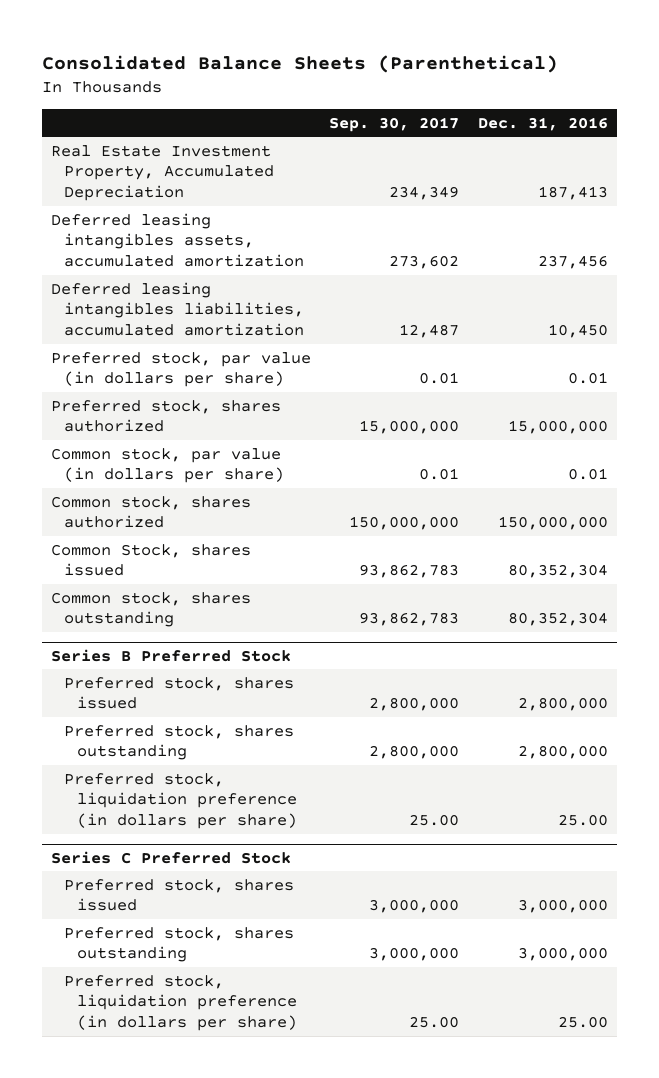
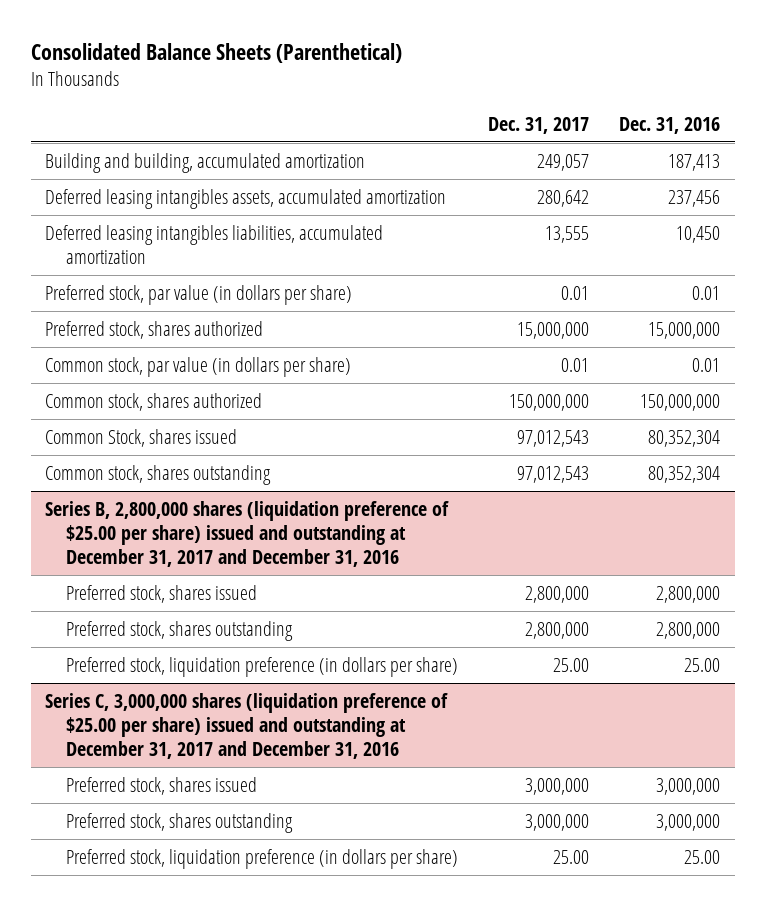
- | Sep. 30, 2017 | Dec. 31, 2016
+ | Dec. 31, 2017 | Dec. 31, 2016
- Real Estate Investment Property, Accumulated Depreciation | 234,349 | 187,413
+ Building and building, accumulated amortization | 249,057 | 187,413
- Series B Preferred Stock
+ Series B, 2,800,000 shares (liquidation preference of $25.00 per share) issued and outstanding at December 31, 2017 and December 31, 2016
- Series C Preferred Stock
+ Series C, 3,000,000 shares (liquidation preference of $25.00 per share) issued and outstanding at December 31, 2017 and December 31, 2016

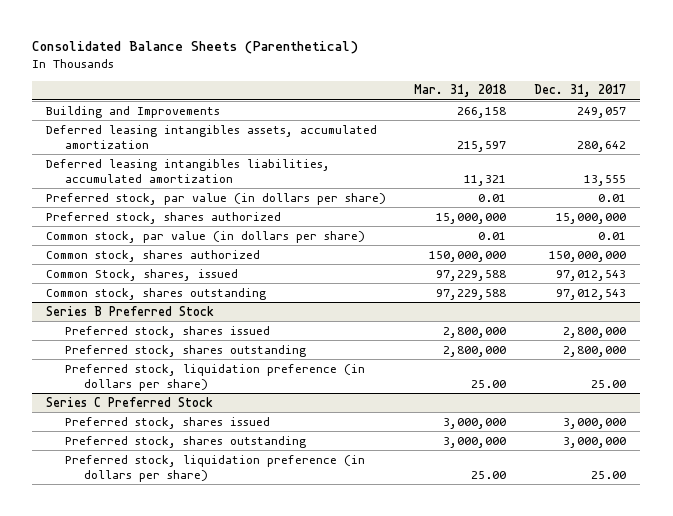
- | Dec. 31, 2017 | Dec. 31, 2016
+ | Mar. 31, 2018 | Dec. 31, 2017
- Building and building, accumulated amortization | 249,057 | 187,413
+ Building and Improvements | 266,158 | 249,057
- Common Stock, shares issued | 97,012,543 | 80,352,304
+ Common Stock, shares, issued | 97,229,588 | 97,012,543
- Series B, 2,800,000 shares (liquidation preference of $25.00 per share) issued and outstanding at December 31, 2017 and December 31, 2016
+ Series B Preferred Stock
- Series C, 3,000,000 shares (liquidation preference of $25.00 per share) issued and outstanding at December 31, 2017 and December 31, 2016
+ Series C Preferred Stock

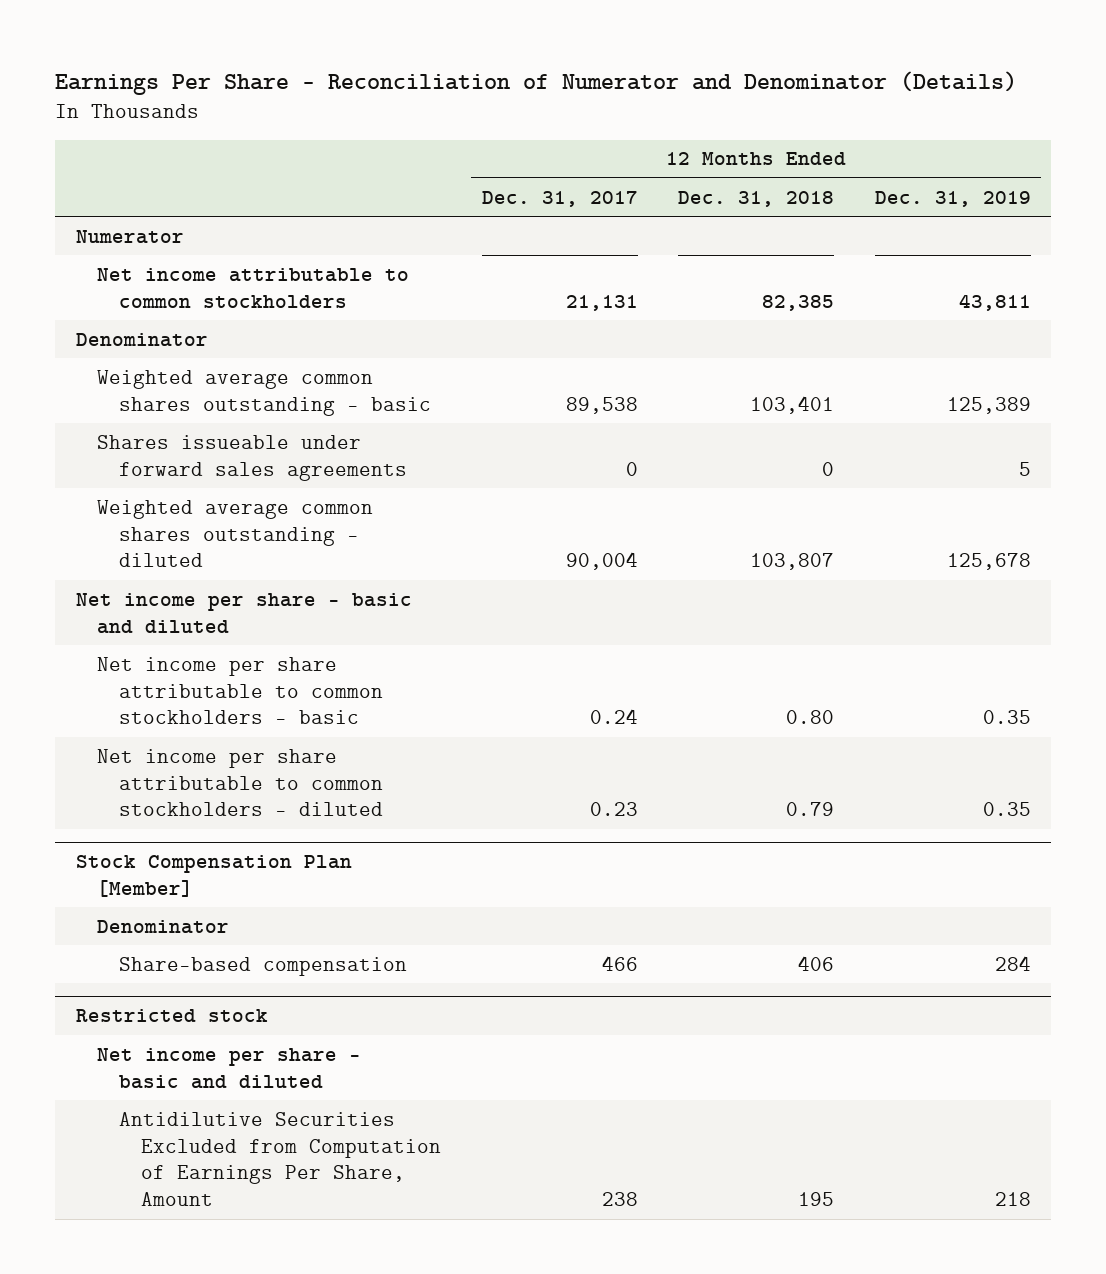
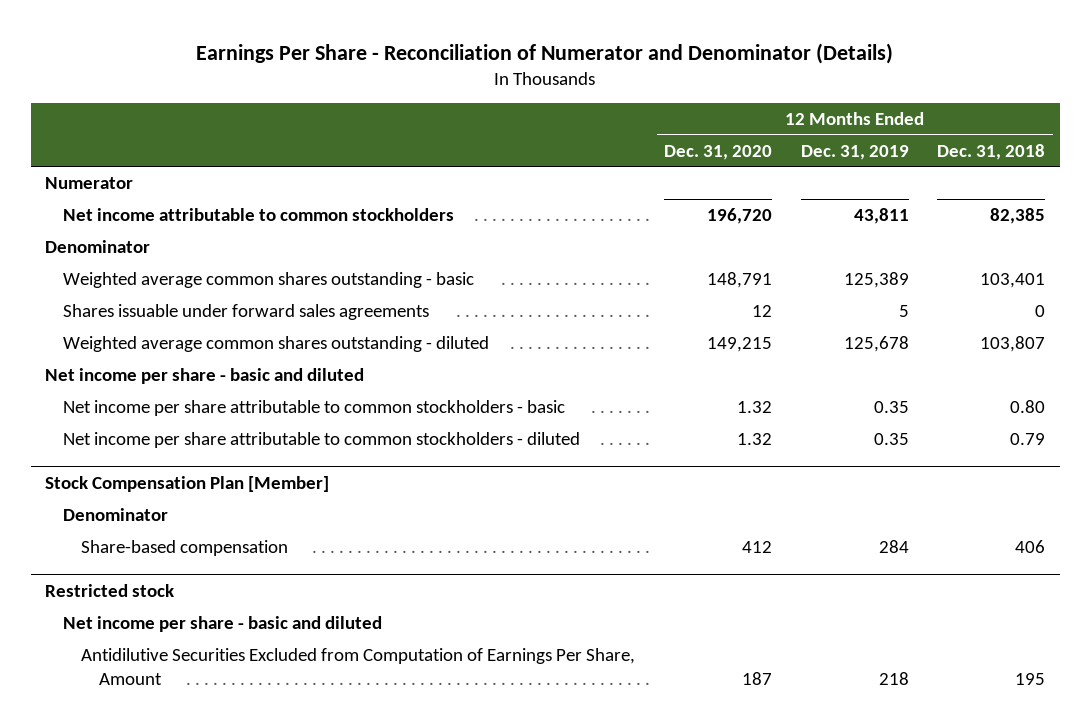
- | 12 Months Ended Dec. 31, 2017 | 12 Months Ended Dec. 31, 2018 | 12 Months Ended Dec. 31, 2019
+ | 12 Months Ended Dec. 31, 2020 | 12 Months Ended Dec. 31, 2019 | 12 Months Ended Dec. 31, 2018
- Shares issueable under forward sales agreements | 0 | 0 | 5
+ Shares issuable under forward sales agreements | 12 | 5 | 0

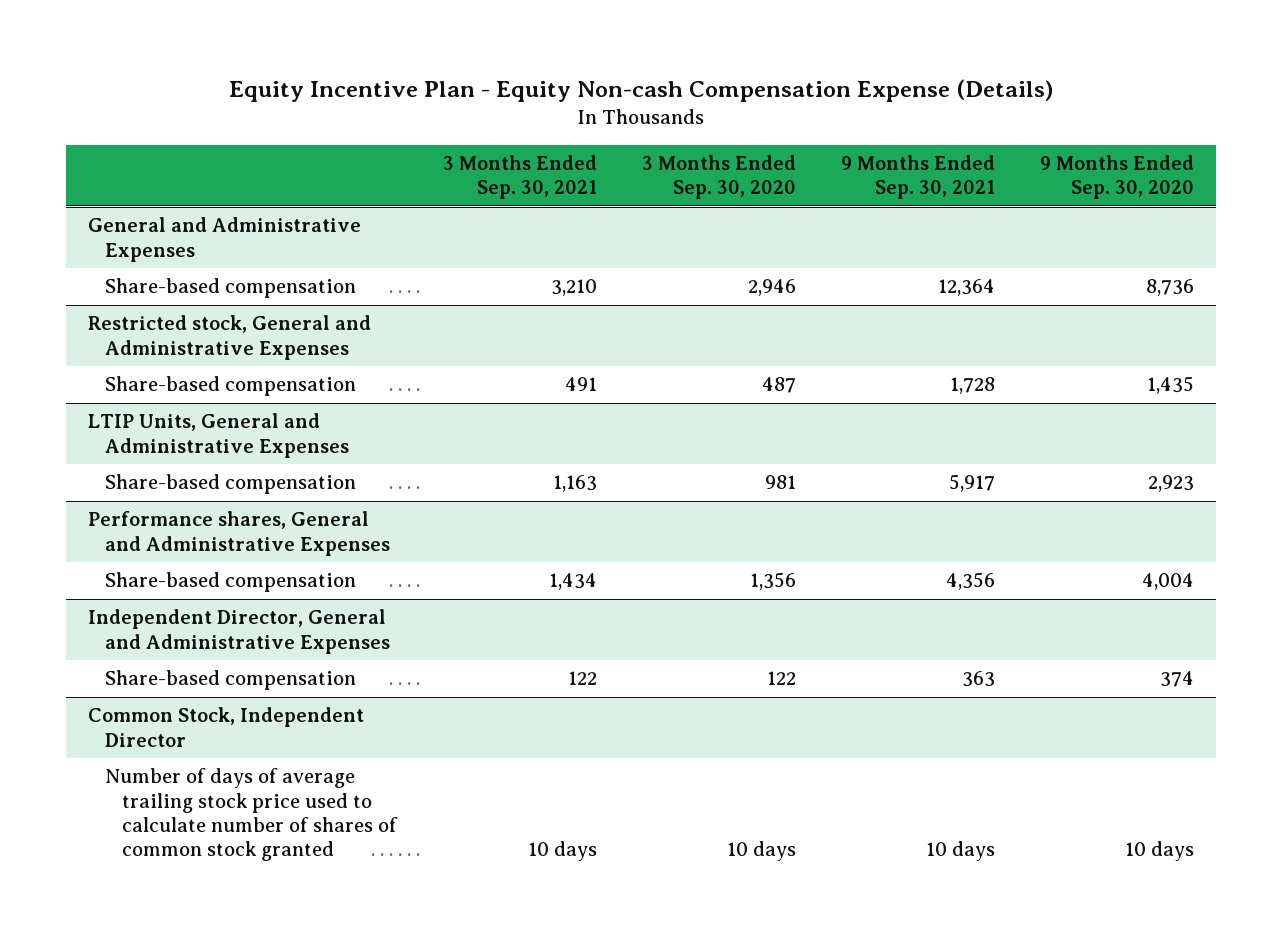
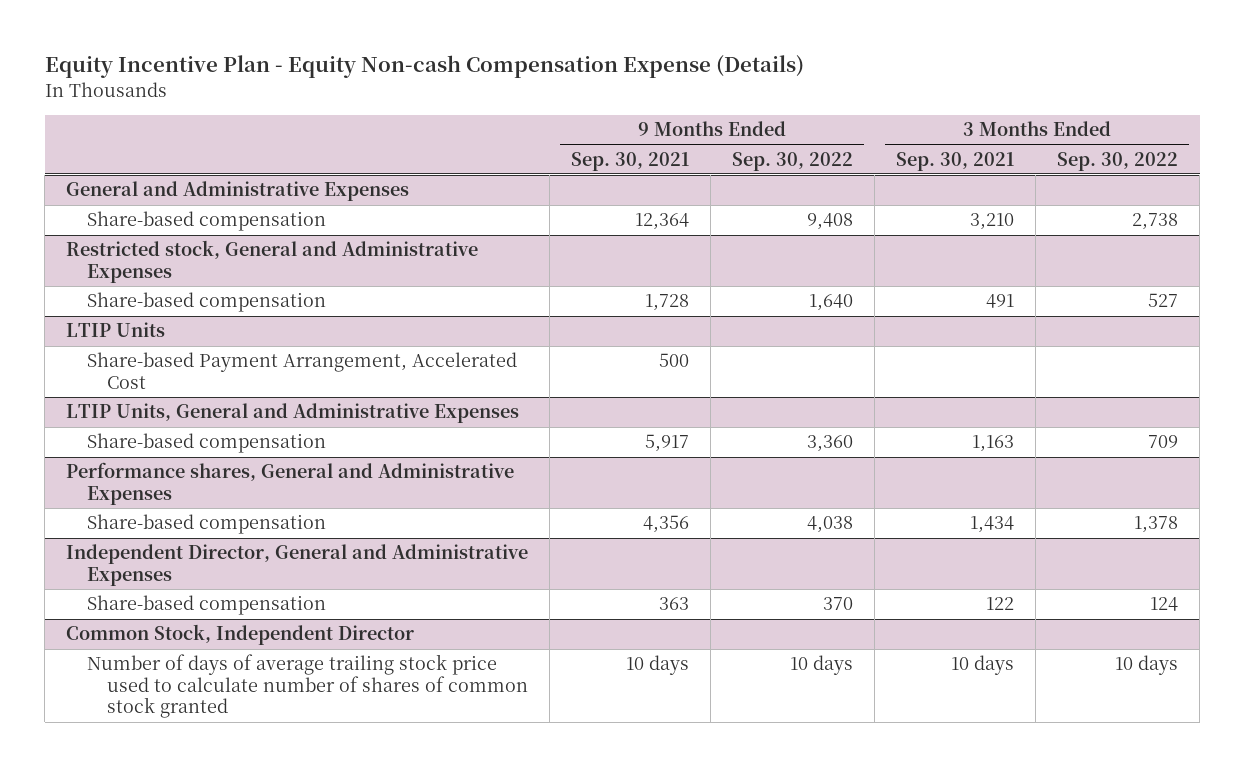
- | 3 Months Ended Sep. 30, 2021 | 3 Months Ended Sep. 30, 2020 | 9 Months Ended Sep. 30, 2021 | 9 Months Ended Sep. 30, 2020
+ | 9 Months Ended Sep. 30, 2021 | 9 Months Ended Sep. 30, 2022 | 3 Months Ended Sep. 30, 2021 | 3 Months Ended Sep. 30, 2022
+ LTIP Units
+ Share-based Payment Arrangement, Accelerated Cost | 500 | | |

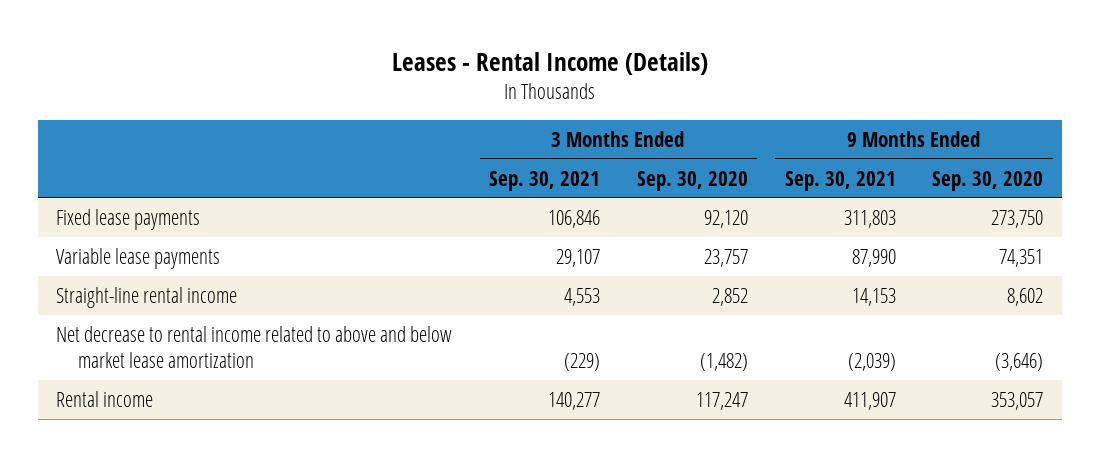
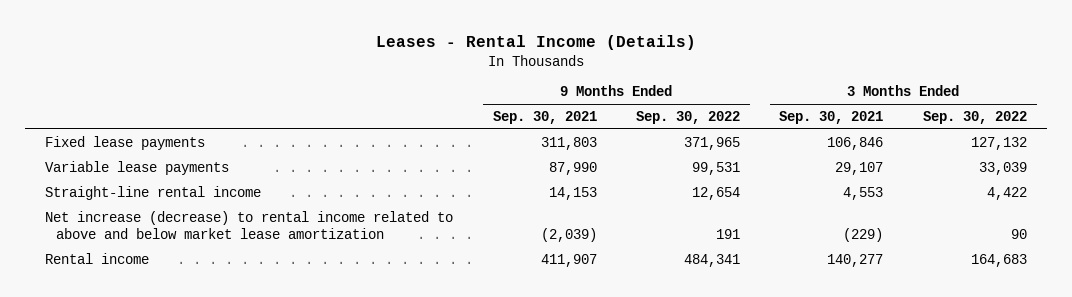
- | 3 Months Ended Sep. 30, 2021 | 3 Months Ended Sep. 30, 2020 | 9 Months Ended Sep. 30, 2021 | 9 Months Ended Sep. 30, 2020
+ | 9 Months Ended Sep. 30, 2021 | 9 Months Ended Sep. 30, 2022 | 3 Months Ended Sep. 30, 2021 | 3 Months Ended Sep. 30, 2022
- Net decrease to rental income related to above and below market lease amortization | (229) | (1,482) | (2,039) | (3,646)
+ Net increase (decrease) to rental income related to above and below market lease amortization | (2,039) | 191 | (229) | 90

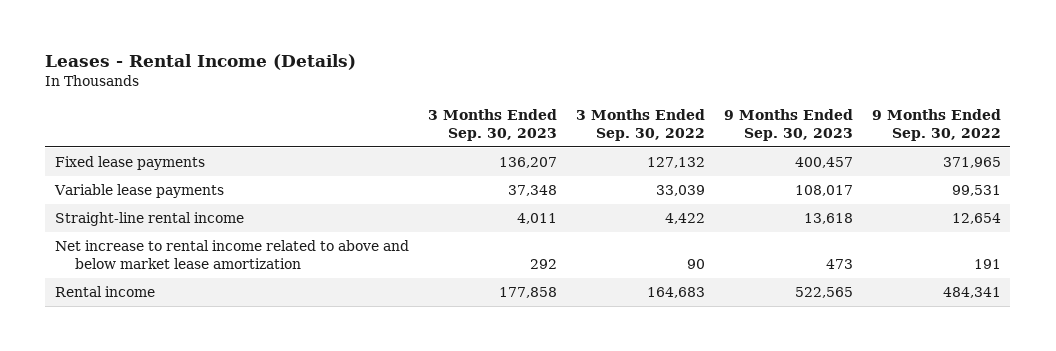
- | 9 Months Ended Sep. 30, 2021 | 9 Months Ended Sep. 30, 2022 | 3 Months Ended Sep. 30, 2021 | 3 Months Ended Sep. 30, 2022
+ | 3 Months Ended Sep. 30, 2023 | 3 Months Ended Sep. 30, 2022 | 9 Months Ended Sep. 30, 2023 | 9 Months Ended Sep. 30, 2022
- Net increase (decrease) to rental income related to above and below market lease amortization | (2,039) | 191 | (229) | 90
+ Net increase to rental income related to above and below market lease amortization | 292 | 90 | 473 | 191

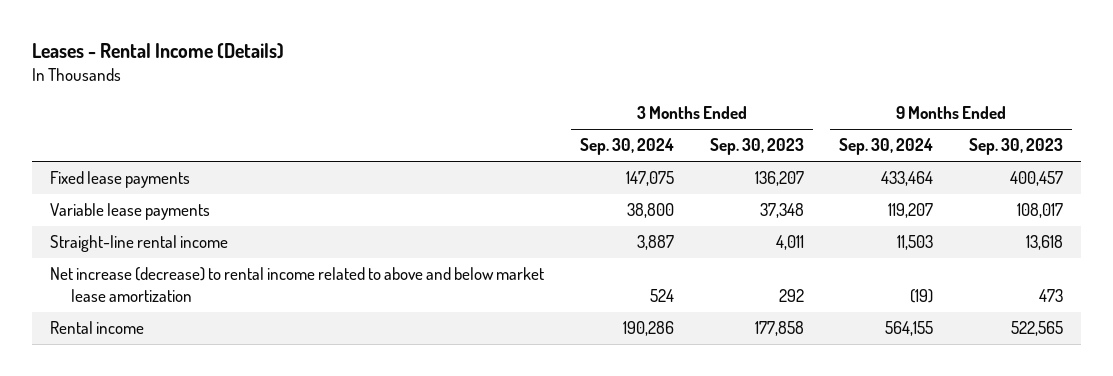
- | 3 Months Ended Sep. 30, 2023 | 3 Months Ended Sep. 30, 2022 | 9 Months Ended Sep. 30, 2023 | 9 Months Ended Sep. 30, 2022
+ | 3 Months Ended Sep. 30, 2024 | 3 Months Ended Sep. 30, 2023 | 9 Months Ended Sep. 30, 2024 | 9 Months Ended Sep. 30, 2023
- Net increase to rental income related to above and below market lease amortization | 292 | 90 | 473 | 191
+ Net increase (decrease) to rental income related to above and below market lease amortization | 524 | 292 | (19) | 473

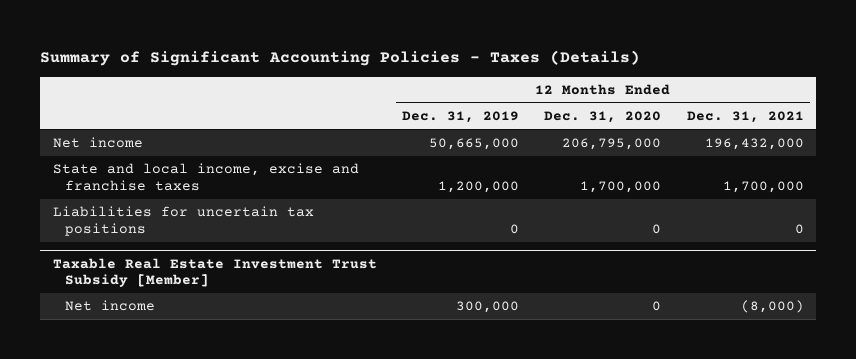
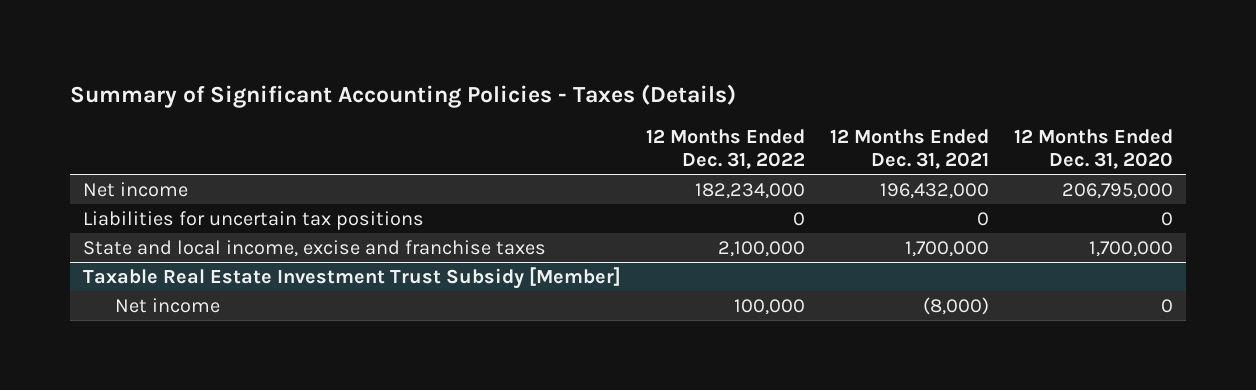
- | 12 Months Ended Dec. 31, 2019 | 12 Months Ended Dec. 31, 2020 | 12 Months Ended Dec. 31, 2021
+ | 12 Months Ended Dec. 31, 2022 | 12 Months Ended Dec. 31, 2021 | 12 Months Ended Dec. 31, 2020
moved down: State and local income, excise and franchise taxes | 2,100,000 | 1,700,000 | 1,700,000

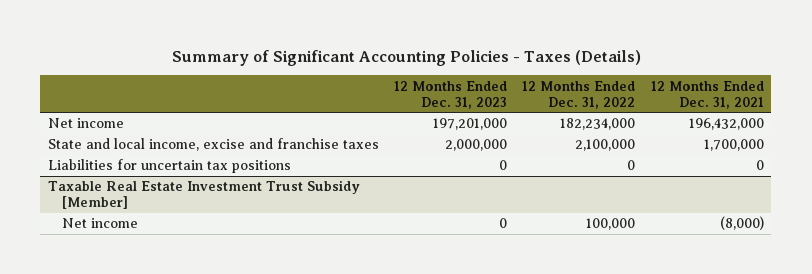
- | 12 Months Ended Dec. 31, 2022 | 12 Months Ended Dec. 31, 2021 | 12 Months Ended Dec. 31, 2020
+ | 12 Months Ended Dec. 31, 2023 | 12 Months Ended Dec. 31, 2022 | 12 Months Ended Dec. 31, 2021
moved down: Liabilities for uncertain tax positions | 0 | 0 | 0

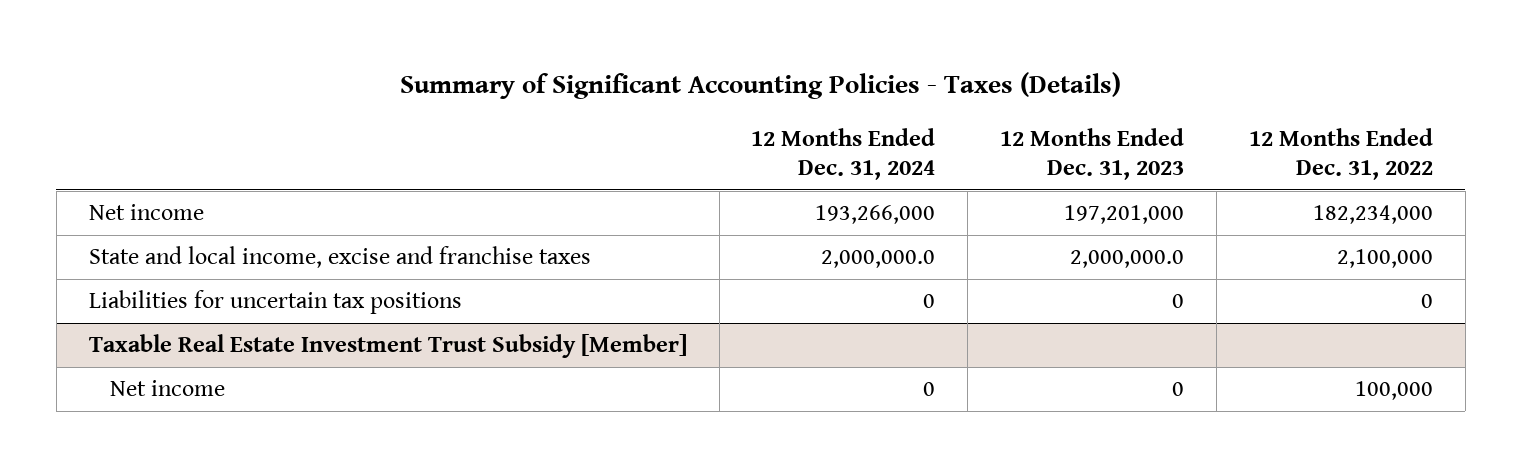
- | 12 Months Ended Dec. 31, 2023 | 12 Months Ended Dec. 31, 2022 | 12 Months Ended Dec. 31, 2021
+ | 12 Months Ended Dec. 31, 2024 | 12 Months Ended Dec. 31, 2023 | 12 Months Ended Dec. 31, 2022
- State and local income, excise and franchise taxes | 2,000,000 | 2,100,000 | 1,700,000
+ State and local income, excise and franchise taxes | 2,000,000.0 | 2,000,000.0 | 2,100,000

